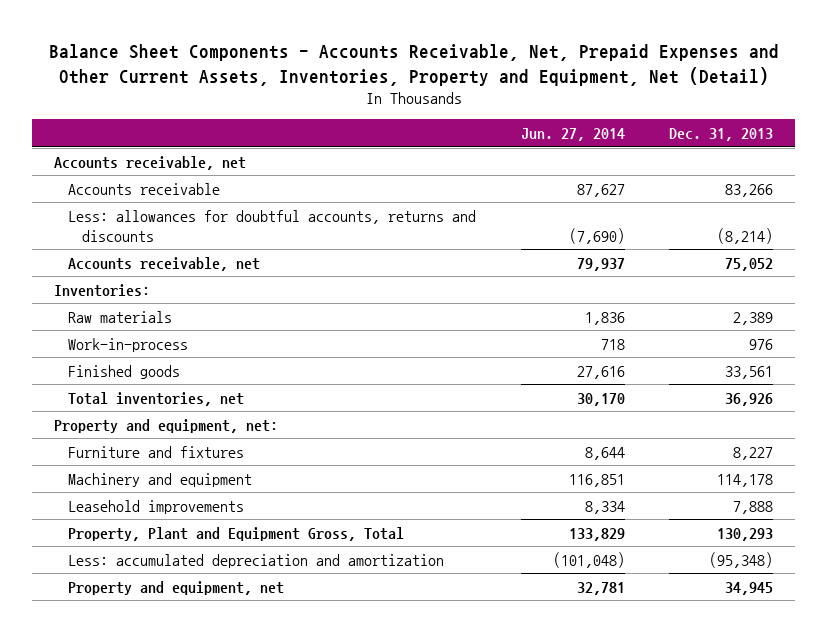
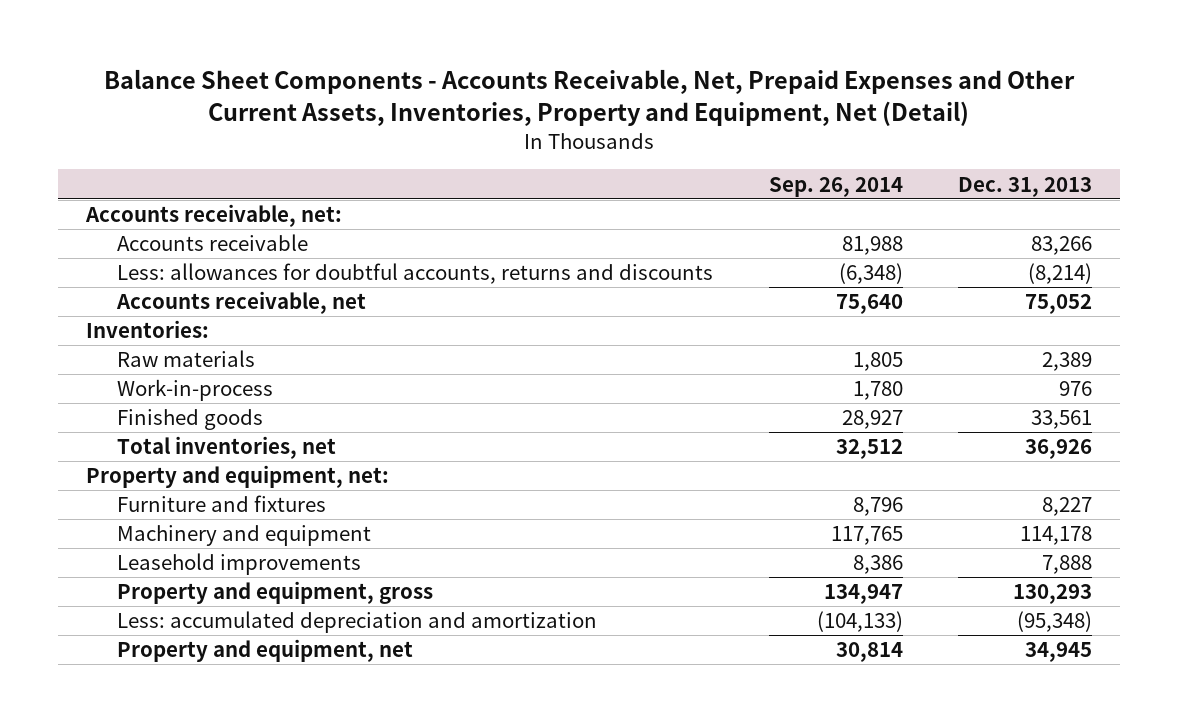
- | Jun. 27, 2014 | Dec. 31, 2013
+ | Sep. 26, 2014 | Dec. 31, 2013
- Accounts receivable, net
+ Accounts receivable, net:
- Property, Plant and Equipment Gross, Total | 133,829 | 130,293
+ Property and equipment, gross | 134,947 | 130,293

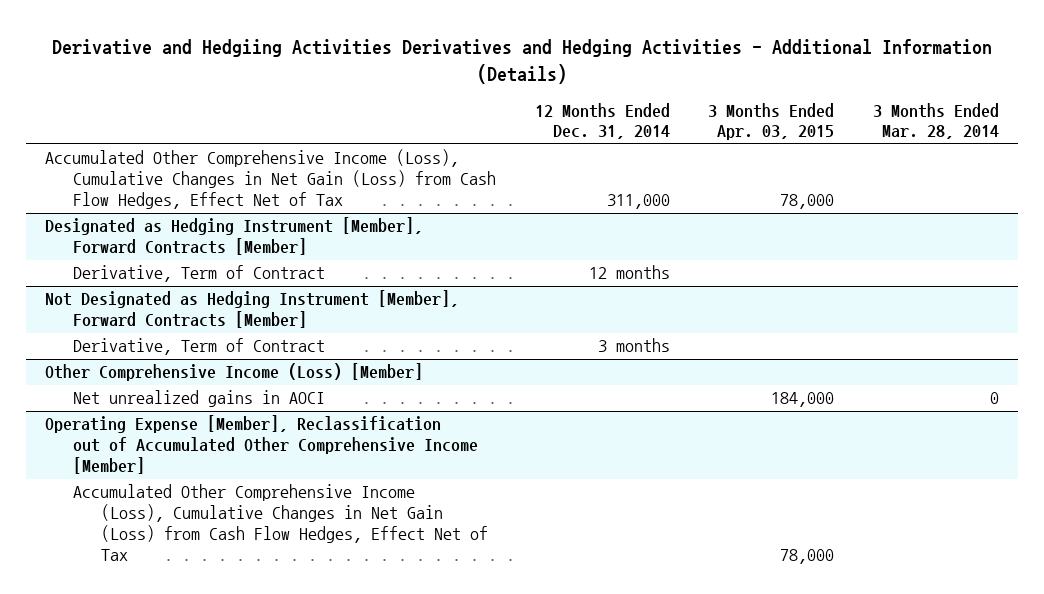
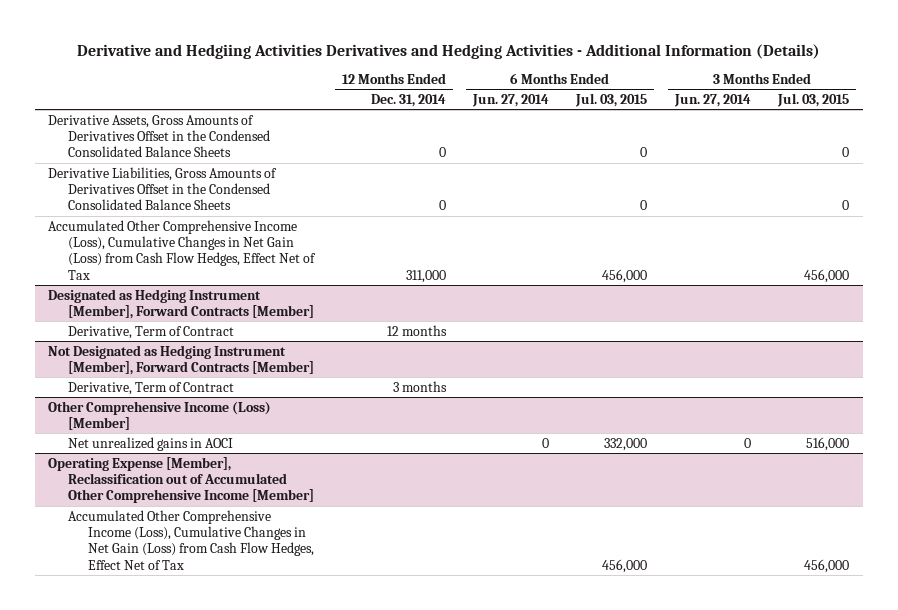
- | 12 Months Ended Dec. 31, 2014 | 3 Months Ended Apr. 03, 2015 | 3 Months Ended Mar. 28, 2014
+ | 12 Months Ended Dec. 31, 2014 | 6 Months Ended Jun. 27, 2014 | 6 Months Ended Jul. 03, 2015 | 3 Months Ended Jun. 27, 2014 | 3 Months Ended Jul. 03, 2015
+ Derivative Assets, Gross Amounts of Derivatives Offset in the Condensed Consolidated Balance Sheets | 0 | | 0 | | 0
+ Derivative Liabilities, Gross Amounts of Derivatives Offset in the Condensed Consolidated Balance Sheets | 0 | | 0 | | 0

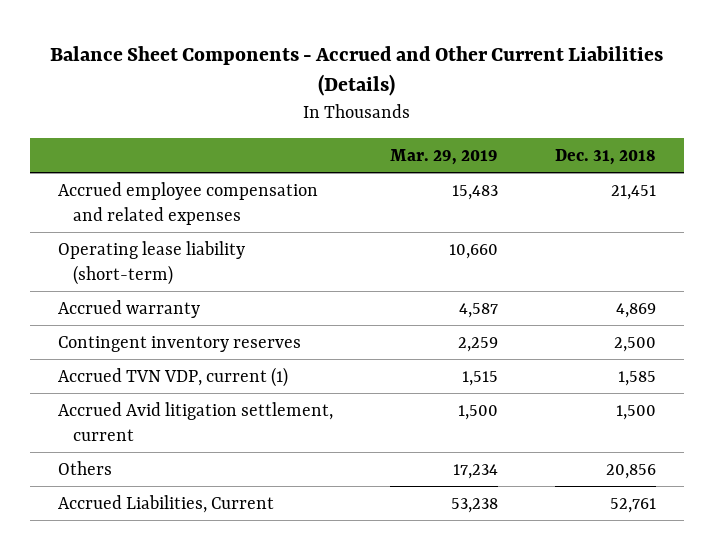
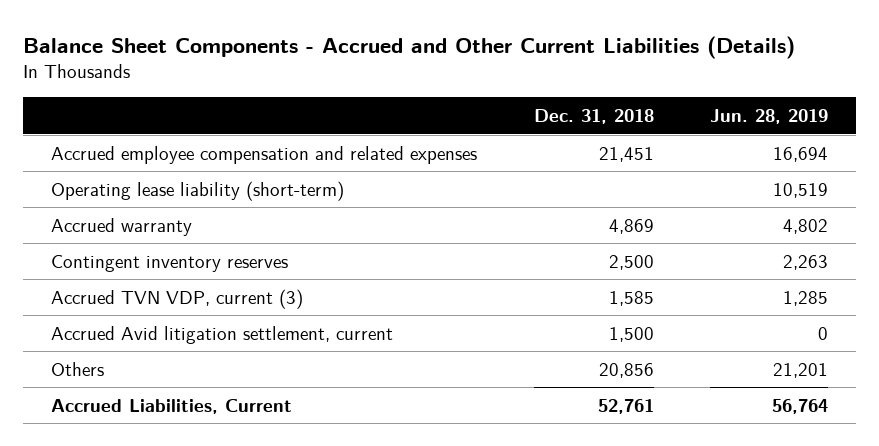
- | Mar. 29, 2019 | Dec. 31, 2018
+ | Dec. 31, 2018 | Jun. 28, 2019
- Accrued TVN VDP, current (1) | 1,515 | 1,585
+ Accrued TVN VDP, current (3) | 1,585 | 1,285

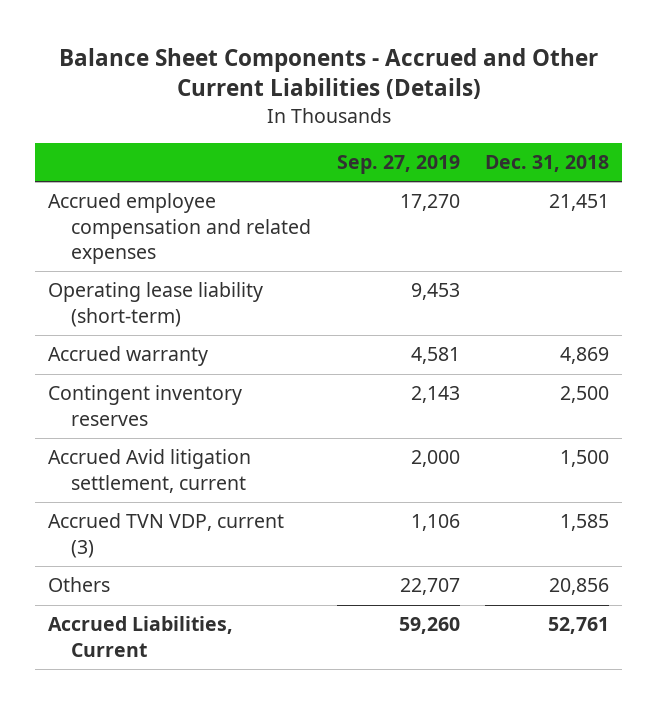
- | Dec. 31, 2018 | Jun. 28, 2019
+ | Sep. 27, 2019 | Dec. 31, 2018
moved down: Accrued TVN VDP, current (3) | 1,106 | 1,585

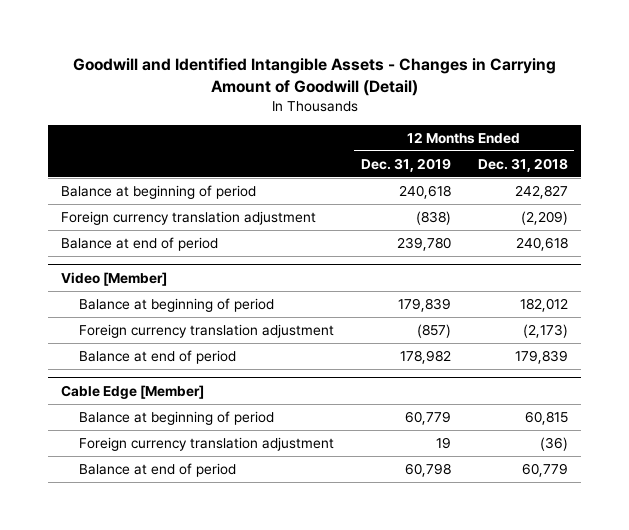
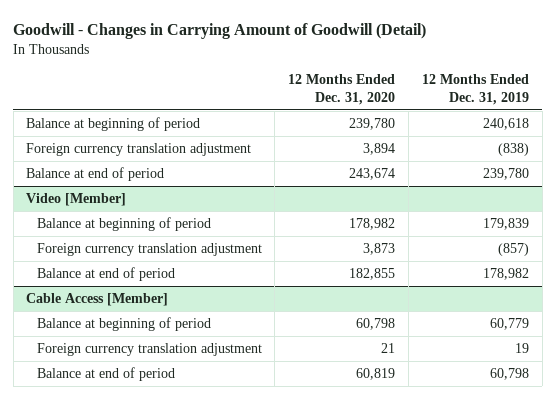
- Goodwill and Identified Intangible Assets - Changes in Carrying Amount of Goodwill (Detail)
+ Goodwill - Changes in Carrying Amount of Goodwill (Detail)
- | 12 Months Ended Dec. 31, 2019 | 12 Months Ended Dec. 31, 2018
+ | 12 Months Ended Dec. 31, 2020 | 12 Months Ended Dec. 31, 2019
- Cable Edge [Member]
+ Cable Access [Member]

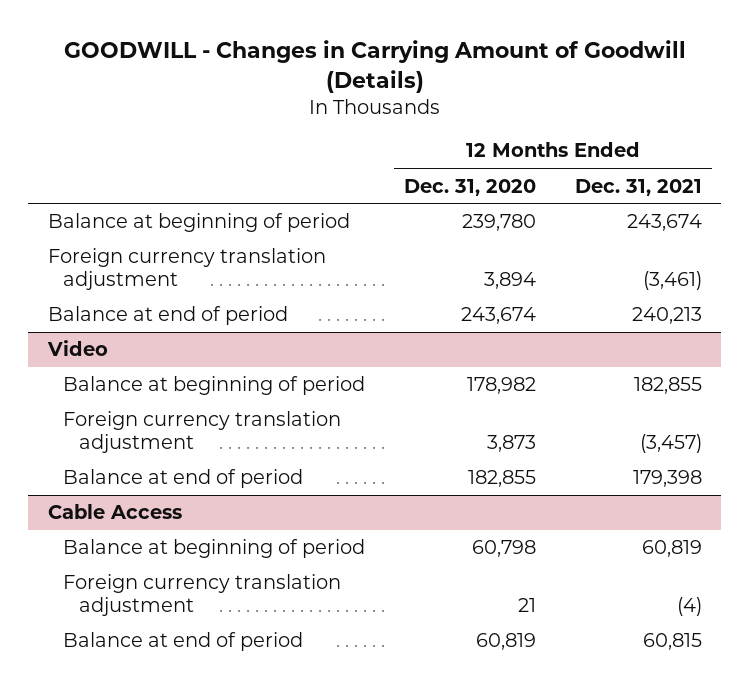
- Goodwill - Changes in Carrying Amount of Goodwill (Detail)
+ GOODWILL - Changes in Carrying Amount of Goodwill (Details)
- | 12 Months Ended Dec. 31, 2020 | 12 Months Ended Dec. 31, 2019
+ | 12 Months Ended Dec. 31, 2020 | 12 Months Ended Dec. 31, 2021
- Video [Member]
+ Video
- Cable Access [Member]
+ Cable Access

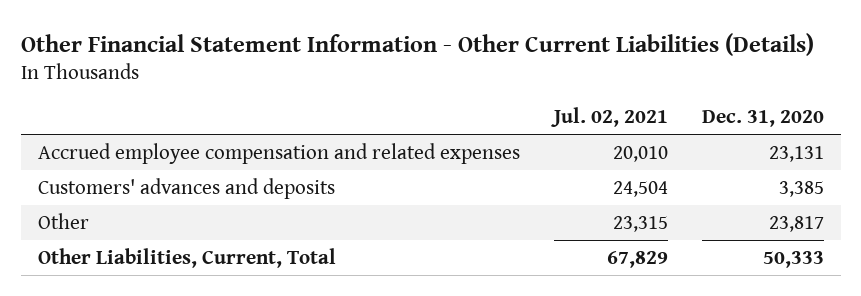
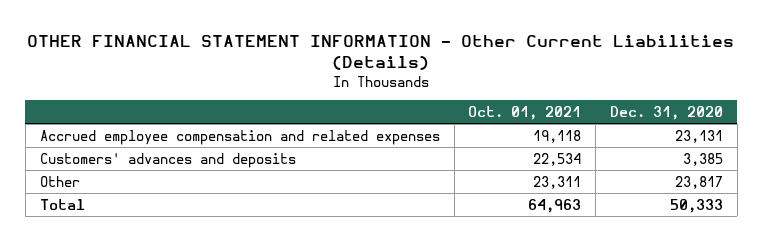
- Other Financial Statement Information - Other Current Liabilities (Details)
+ OTHER FINANCIAL STATEMENT INFORMATION - Other Current Liabilities (Details)
- | Jul. 02, 2021 | Dec. 31, 2020
+ | Oct. 01, 2021 | Dec. 31, 2020
- Other Liabilities, Current, Total | 67,829 | 50,333
+ Total | 64,963 | 50,333

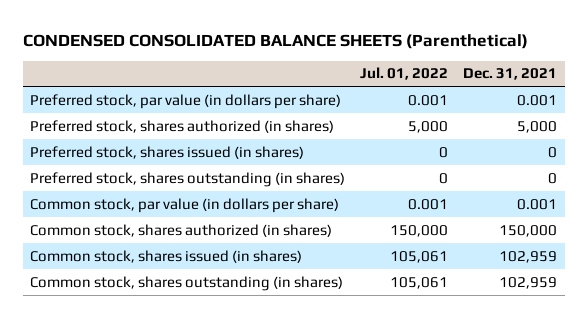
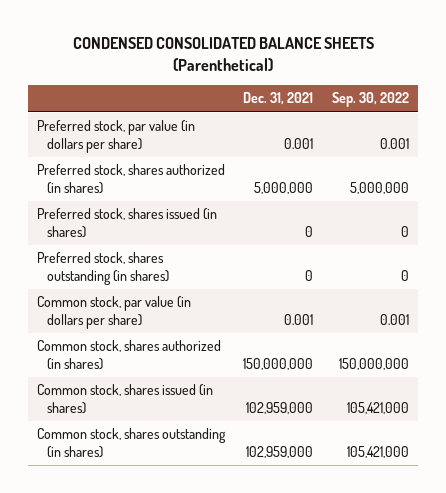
- | Jul. 01, 2022 | Dec. 31, 2021
+ | Dec. 31, 2021 | Sep. 30, 2022
- Preferred stock, shares authorized (in shares) | 5,000 | 5,000
+ Preferred stock, shares authorized (in shares) | 5,000,000 | 5,000,000
- Common stock, shares authorized (in shares) | 150,000 | 150,000
- Common stock, shares issued (in shares) | 105,061 | 102,959
- Common stock, shares outstanding (in shares) | 105,061 | 102,959
+ Common stock, shares authorized (in shares) | 150,000,000 | 150,000,000
+ Common stock, shares issued (in shares) | 102,959,000 | 105,421,000
+ Common stock, shares outstanding (in shares) | 102,959,000 | 105,421,000

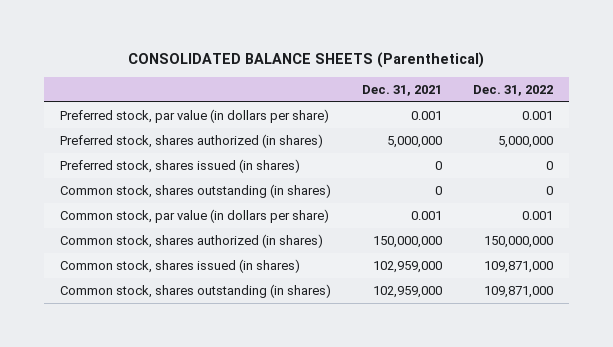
- CONDENSED CONSOLIDATED BALANCE SHEETS (Parenthetical)
+ CONSOLIDATED BALANCE SHEETS (Parenthetical)
- | Dec. 31, 2021 | Sep. 30, 2022
+ | Dec. 31, 2021 | Dec. 31, 2022
- Preferred stock, shares outstanding (in shares) | 0 | 0
+ Common stock, shares outstanding (in shares) | 0 | 0

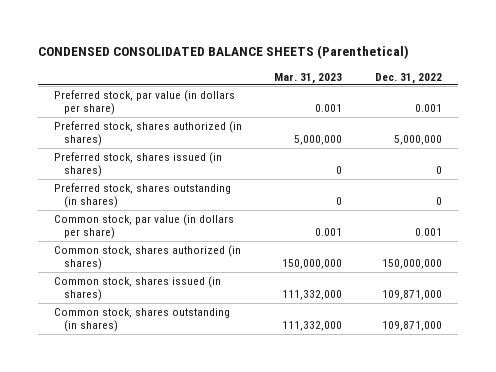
- CONSOLIDATED BALANCE SHEETS (Parenthetical)
+ CONDENSED CONSOLIDATED BALANCE SHEETS (Parenthetical)
- | Dec. 31, 2021 | Dec. 31, 2022
+ | Mar. 31, 2023 | Dec. 31, 2022
- Common stock, shares outstanding (in shares) | 0 | 0
+ Preferred stock, shares outstanding (in shares) | 0 | 0

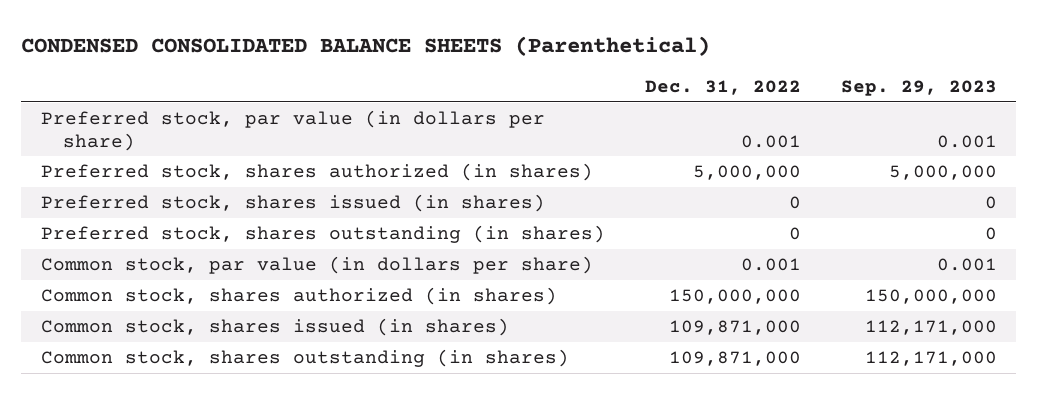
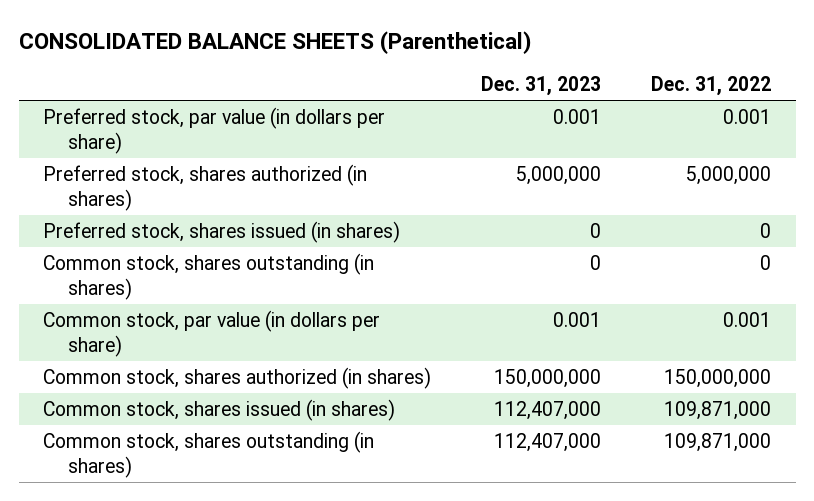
- CONDENSED CONSOLIDATED BALANCE SHEETS (Parenthetical)
+ CONSOLIDATED BALANCE SHEETS (Parenthetical)
- | Dec. 31, 2022 | Sep. 29, 2023
+ | Dec. 31, 2023 | Dec. 31, 2022
- Preferred stock, shares outstanding (in shares) | 0 | 0
+ Common stock, shares outstanding (in shares) | 0 | 0

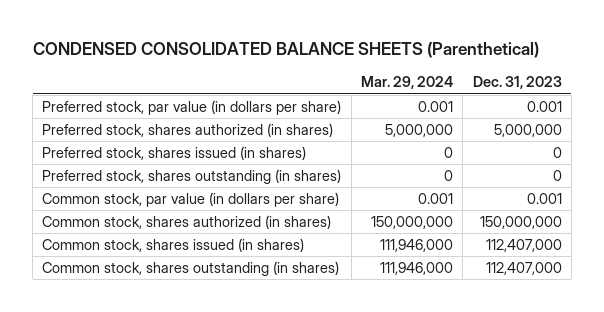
- CONSOLIDATED BALANCE SHEETS (Parenthetical)
+ CONDENSED CONSOLIDATED BALANCE SHEETS (Parenthetical)
- | Dec. 31, 2023 | Dec. 31, 2022
+ | Mar. 29, 2024 | Dec. 31, 2023
- Common stock, shares outstanding (in shares) | 0 | 0
+ Preferred stock, shares outstanding (in shares) | 0 | 0

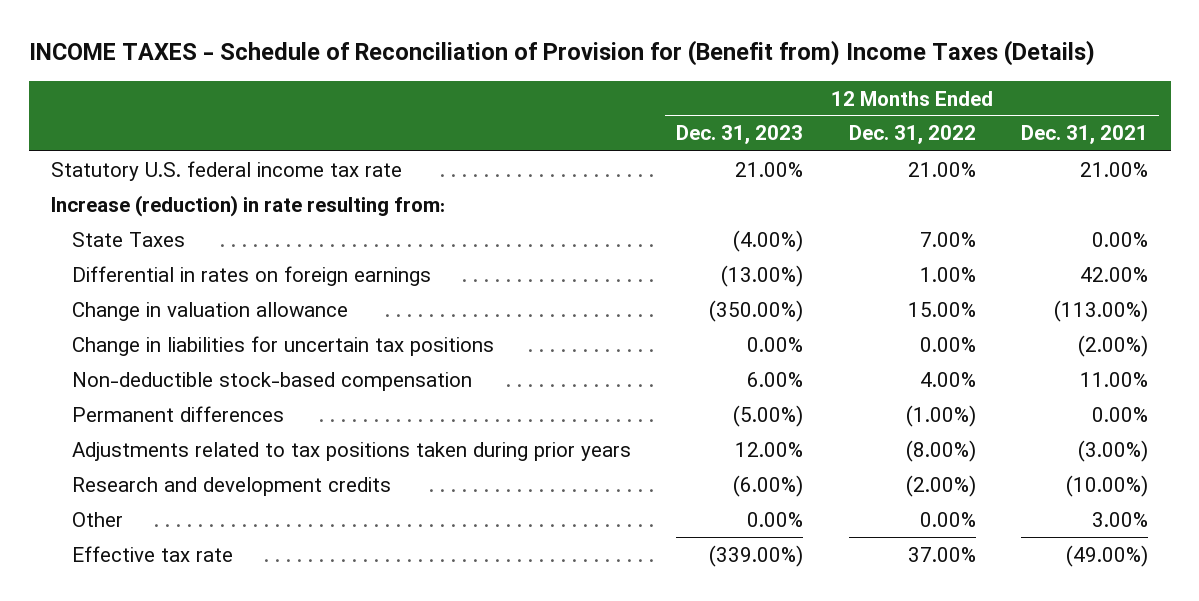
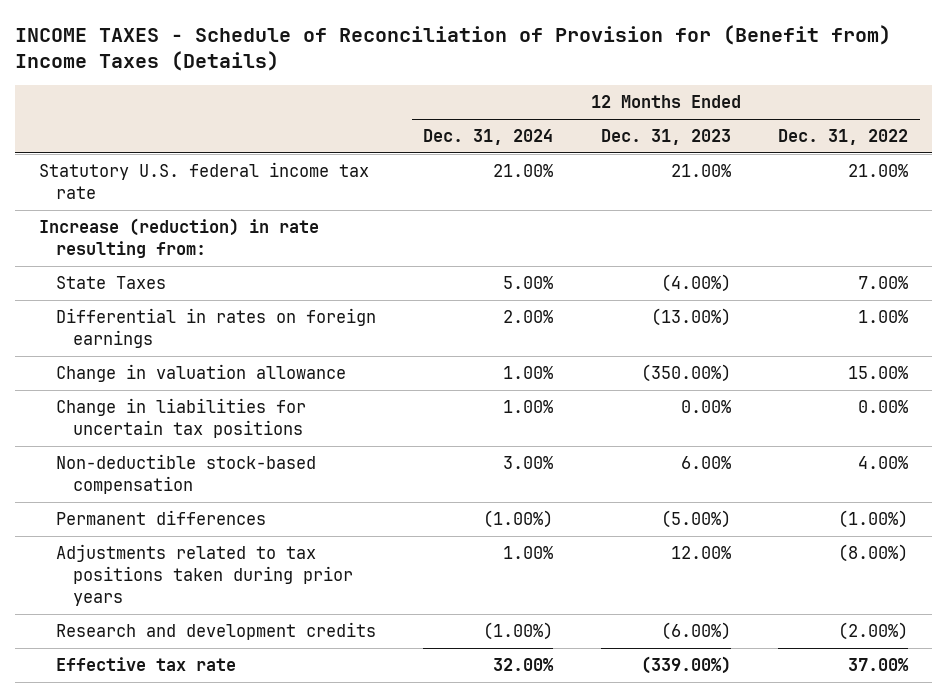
- | 12 Months Ended Dec. 31, 2023 | 12 Months Ended Dec. 31, 2022 | 12 Months Ended Dec. 31, 2021
+ | 12 Months Ended Dec. 31, 2024 | 12 Months Ended Dec. 31, 2023 | 12 Months Ended Dec. 31, 2022
- Other | 0.00% | 0.00% | 3.00%

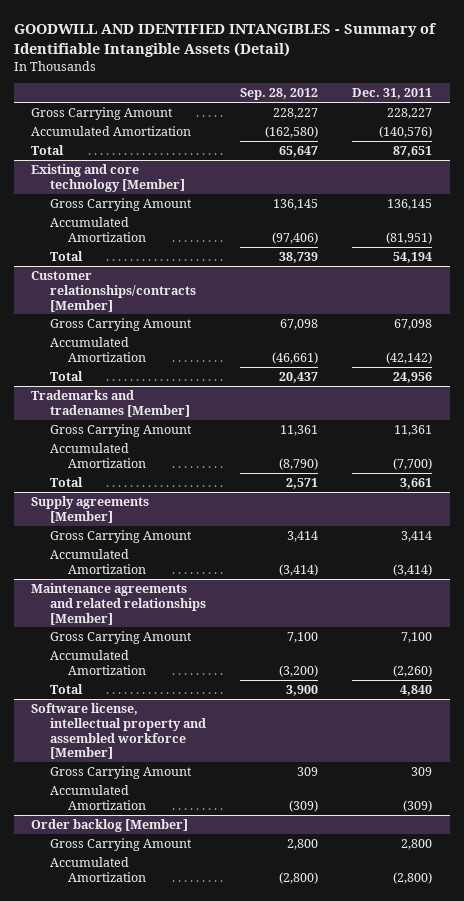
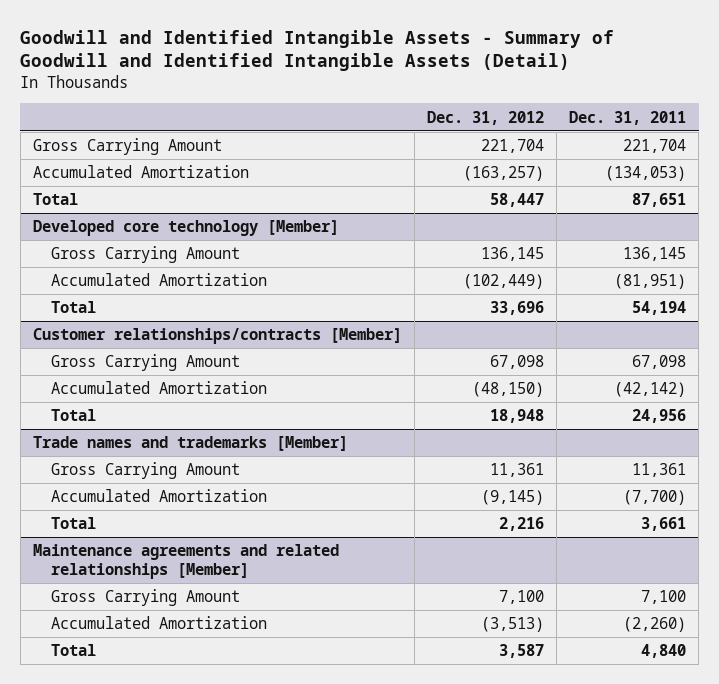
- GOODWILL AND IDENTIFIED INTANGIBLES - Summary of Identifiable Intangible Assets (Detail)
+ Goodwill and Identified Intangible Assets - Summary of Goodwill and Identified Intangible Assets (Detail)
- | Sep. 28, 2012 | Dec. 31, 2011
+ | Dec. 31, 2012 | Dec. 31, 2011
- Gross Carrying Amount | 228,227 | 228,227
- Accumulated Amortization | (162,580) | (140,576)
+ Gross Carrying Amount | 221,704 | 221,704
+ Accumulated Amortization | (163,257) | (134,053)
- Existing and core technology [Member]
+ Developed core technology [Member]
- Trademarks and tradenames [Member]
+ Trade names and trademarks [Member]
- Supply agreements [Member]
- Gross Carrying Amount | 3,414 | 3,414
- Accumulated Amortization | (3,414) | (3,414)
- Software license, intellectual property and assembled workforce [Member]
- Gross Carrying Amount | 309 | 309
- Accumulated Amortization | (309) | (309)
- Order backlog [Member]
- Gross Carrying Amount | 2,800 | 2,800
- Accumulated Amortization | (2,800) | (2,800)

